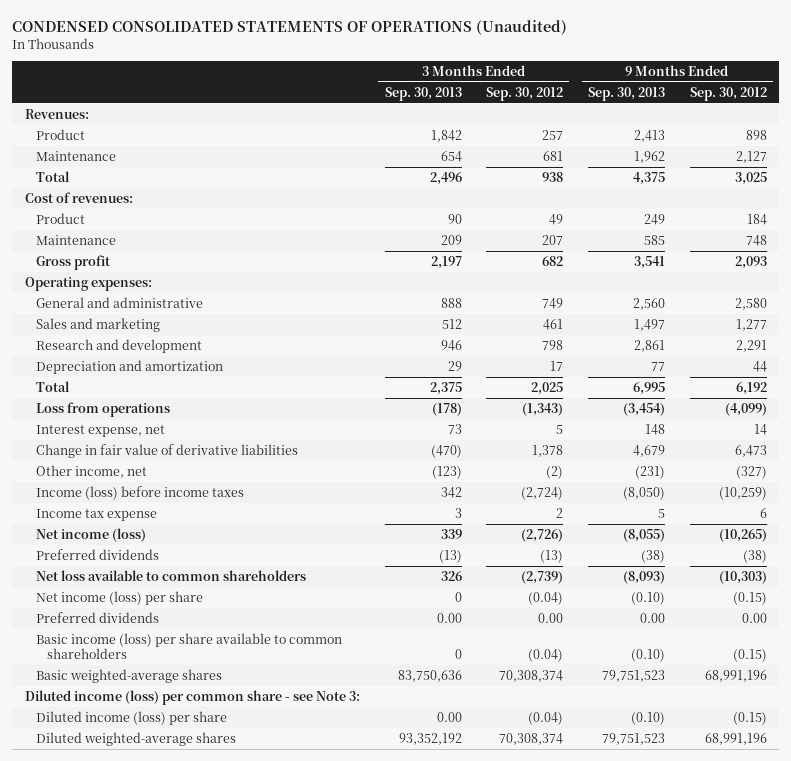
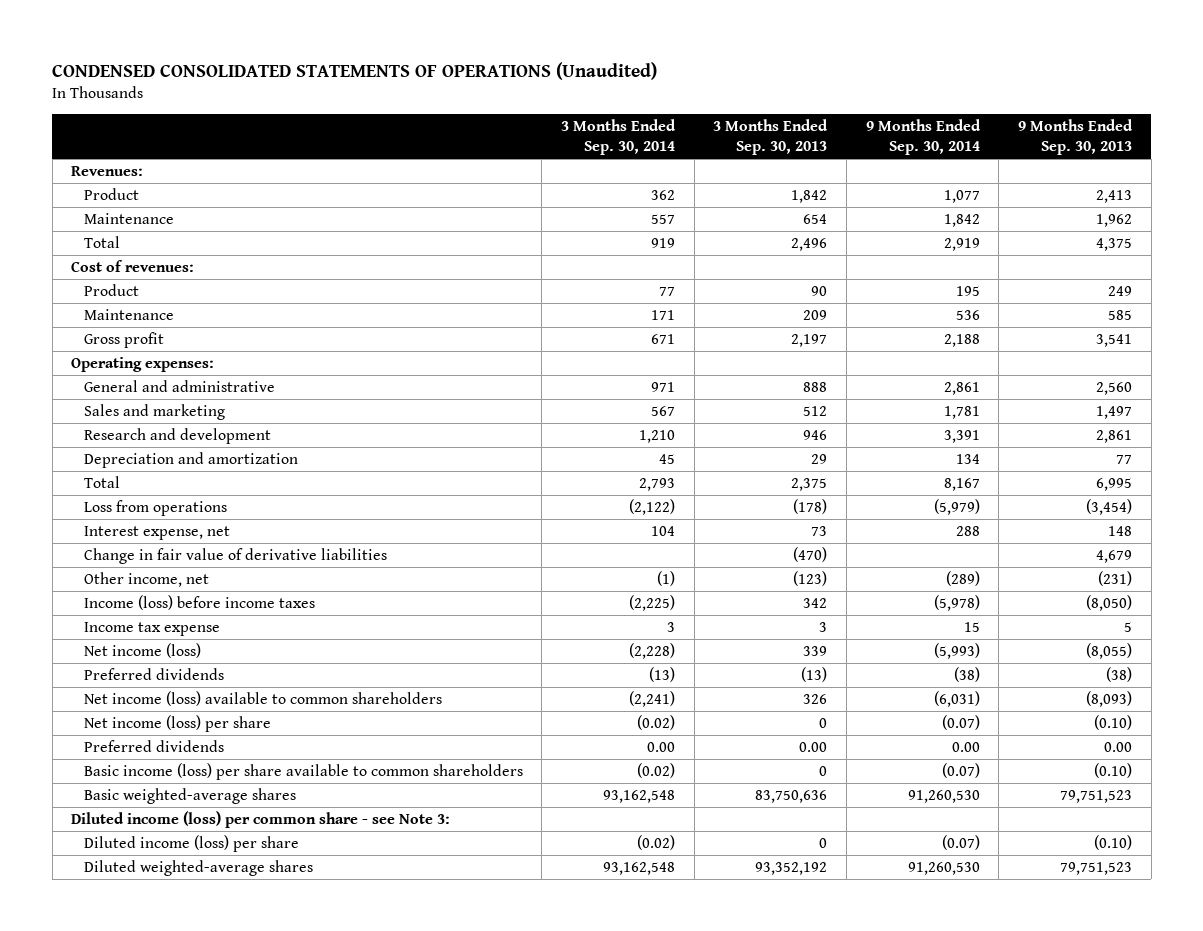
- | 3 Months Ended Sep. 30, 2013 | 3 Months Ended Sep. 30, 2012 | 9 Months Ended Sep. 30, 2013 | 9 Months Ended Sep. 30, 2012
+ | 3 Months Ended Sep. 30, 2014 | 3 Months Ended Sep. 30, 2013 | 9 Months Ended Sep. 30, 2014 | 9 Months Ended Sep. 30, 2013
- Net loss available to common shareholders | 326 | (2,739) | (8,093) | (10,303)
+ Net income (loss) available to common shareholders | (2,241) | 326 | (6,031) | (8,093)
- Diluted income (loss) per share | 0.00 | (0.04) | (0.10) | (0.15)
+ Diluted income (loss) per share | (0.02) | 0 | (0.07) | (0.10)

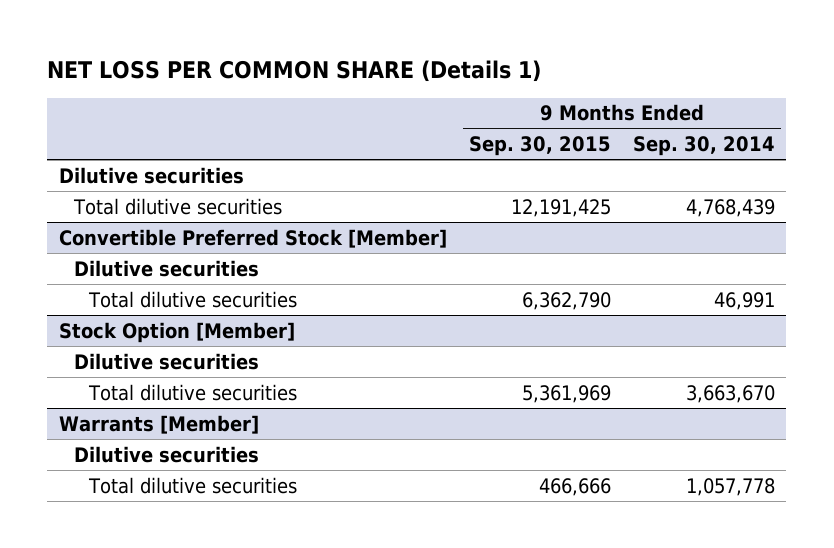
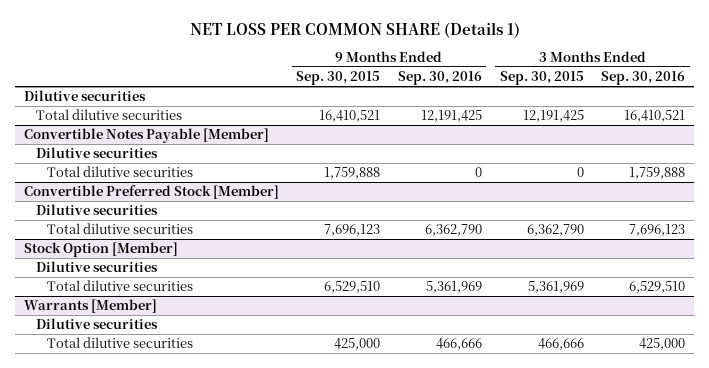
- | 9 Months Ended Sep. 30, 2015 | 9 Months Ended Sep. 30, 2014
+ | 9 Months Ended Sep. 30, 2015 | 9 Months Ended Sep. 30, 2016 | 3 Months Ended Sep. 30, 2015 | 3 Months Ended Sep. 30, 2016
- Total dilutive securities | 12,191,425 | 4,768,439
+ Total dilutive securities | 16,410,521 | 12,191,425 | 12,191,425 | 16,410,521
+ Convertible Notes Payable [Member]
+ Dilutive securities
+ Total dilutive securities | 1,759,888 | 0 | 0 | 1,759,888
@ Convertible Preferred Stock [Member]
- Total dilutive securities | 6,362,790 | 46,991
+ Total dilutive securities | 7,696,123 | 6,362,790 | 6,362,790 | 7,696,123
@ Stock Option [Member]
- Total dilutive securities | 5,361,969 | 3,663,670
+ Total dilutive securities | 6,529,510 | 5,361,969 | 5,361,969 | 6,529,510
@ Warrants [Member]
- Total dilutive securities | 466,666 | 1,057,778
+ Total dilutive securities | 425,000 | 466,666 | 466,666 | 425,000

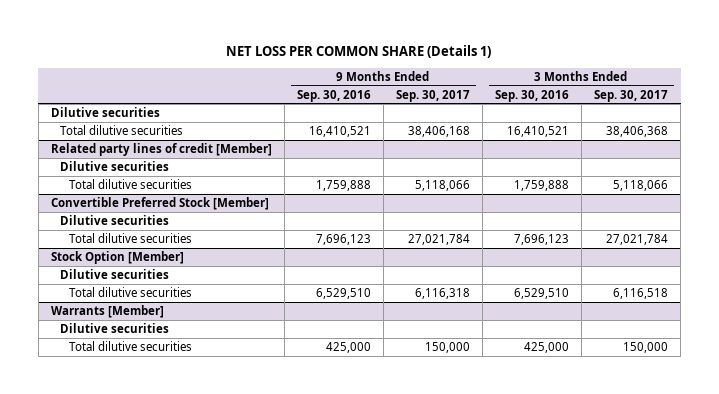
- | 9 Months Ended Sep. 30, 2015 | 9 Months Ended Sep. 30, 2016 | 3 Months Ended Sep. 30, 2015 | 3 Months Ended Sep. 30, 2016
+ | 9 Months Ended Sep. 30, 2016 | 9 Months Ended Sep. 30, 2017 | 3 Months Ended Sep. 30, 2016 | 3 Months Ended Sep. 30, 2017
- Total dilutive securities | 16,410,521 | 12,191,425 | 12,191,425 | 16,410,521
- Convertible Notes Payable [Member]
+ Total dilutive securities | 16,410,521 | 38,406,168 | 16,410,521 | 38,406,368
+ Related party lines of credit [Member]
- Total dilutive securities | 1,759,888 | 0 | 0 | 1,759,888
+ Total dilutive securities | 1,759,888 | 5,118,066 | 1,759,888 | 5,118,066
@ Convertible Preferred Stock [Member]
- Total dilutive securities | 7,696,123 | 6,362,790 | 6,362,790 | 7,696,123
+ Total dilutive securities | 7,696,123 | 27,021,784 | 7,696,123 | 27,021,784
@ Stock Option [Member]
- Total dilutive securities | 6,529,510 | 5,361,969 | 5,361,969 | 6,529,510
+ Total dilutive securities | 6,529,510 | 6,116,318 | 6,529,510 | 6,116,518
@ Warrants [Member]
- Total dilutive securities | 425,000 | 466,666 | 466,666 | 425,000
+ Total dilutive securities | 425,000 | 150,000 | 425,000 | 150,000

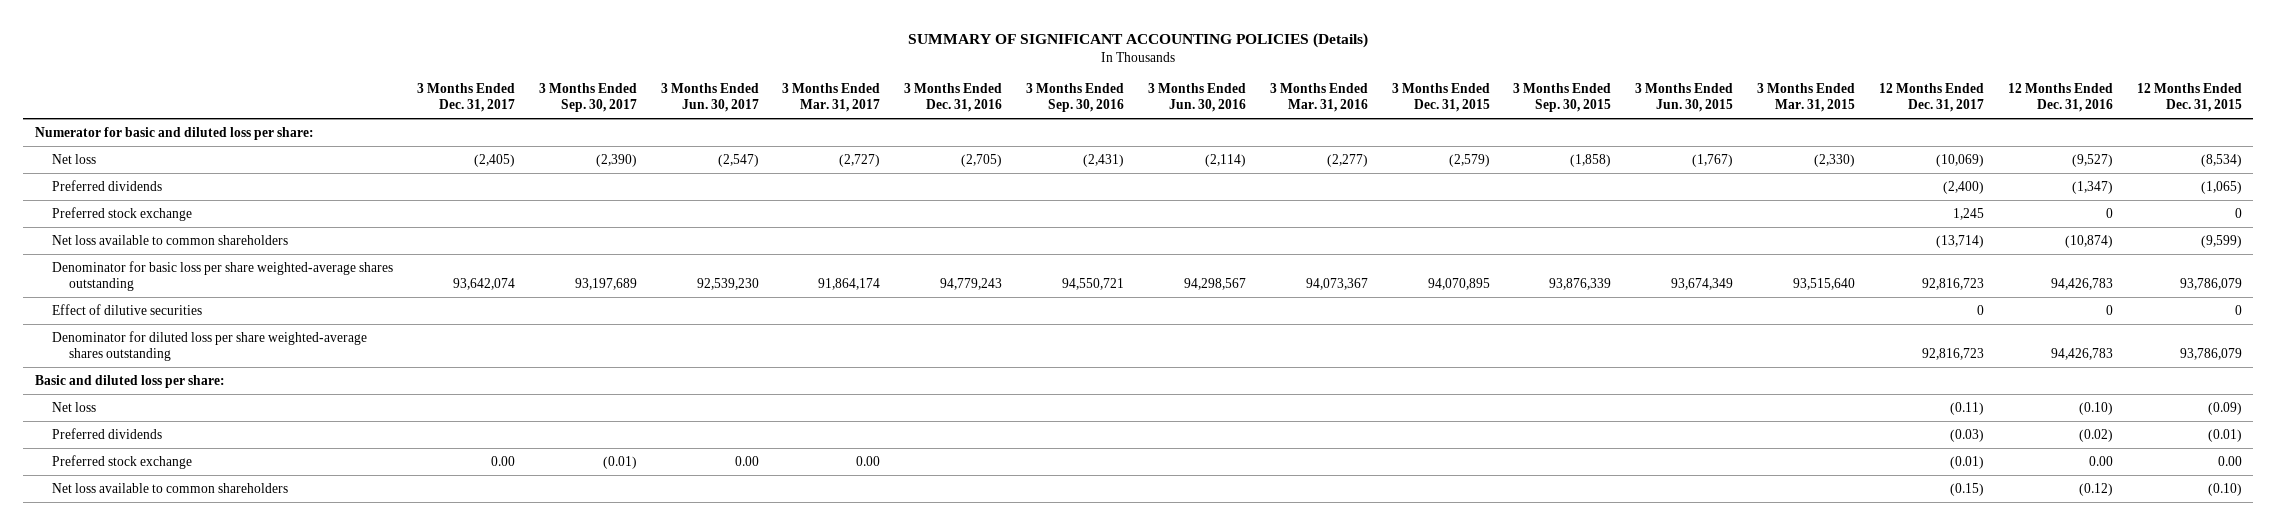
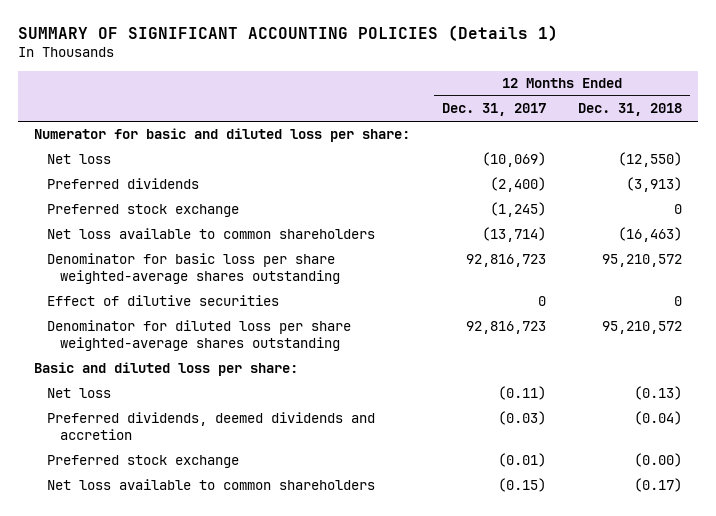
- SUMMARY OF SIGNIFICANT ACCOUNTING POLICIES (Details)
+ SUMMARY OF SIGNIFICANT ACCOUNTING POLICIES (Details 1)
- | 3 Months Ended Dec. 31, 2017 | 3 Months Ended Sep. 30, 2017 | 3 Months Ended Jun. 30, 2017 | 3 Months Ended Mar. 31, 2017 | 3 Months Ended Dec. 31, 2016 | 3 Months Ended Sep. 30, 2016 | 3 Months Ended Jun. 30, 2016 | 3 Months Ended Mar. 31, 2016 | 3 Months Ended Dec. 31, 2015 | 3 Months Ended Sep. 30, 2015 | 3 Months Ended Jun. 30, 2015 | 3 Months Ended Mar. 31, 2015 | 12 Months Ended Dec. 31, 2017 | 12 Months Ended Dec. 31, 2016 | 12 Months Ended Dec. 31, 2015
+ | 12 Months Ended Dec. 31, 2017 | 12 Months Ended Dec. 31, 2018
- Preferred stock exchange | | | | | | | | | | | | | 1,245 | 0 | 0
+ Preferred stock exchange | (1,245) | 0
- Preferred dividends | | | | | | | | | | | | | (0.03) | (0.02) | (0.01)
+ Preferred dividends, deemed dividends and accretion | (0.03) | (0.04)

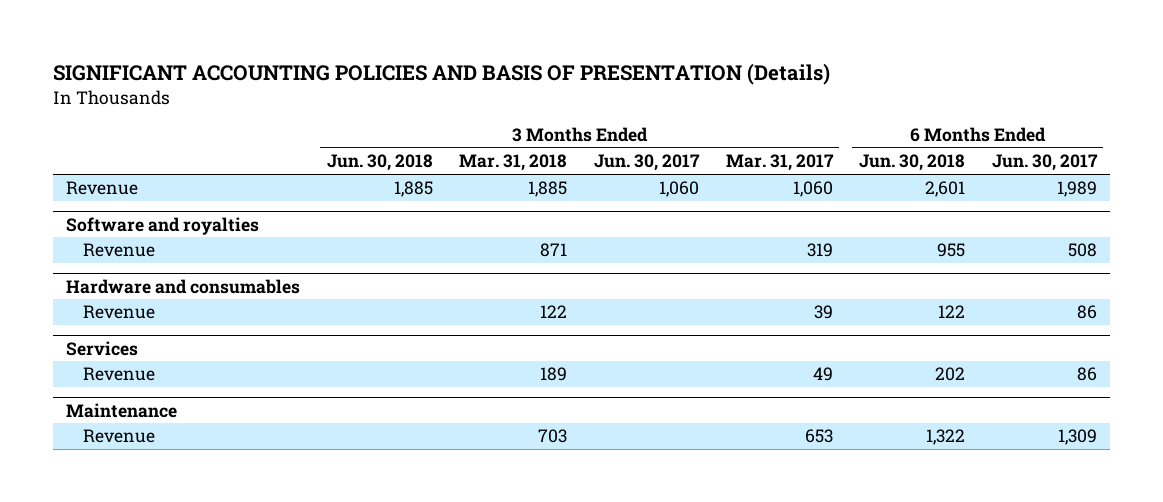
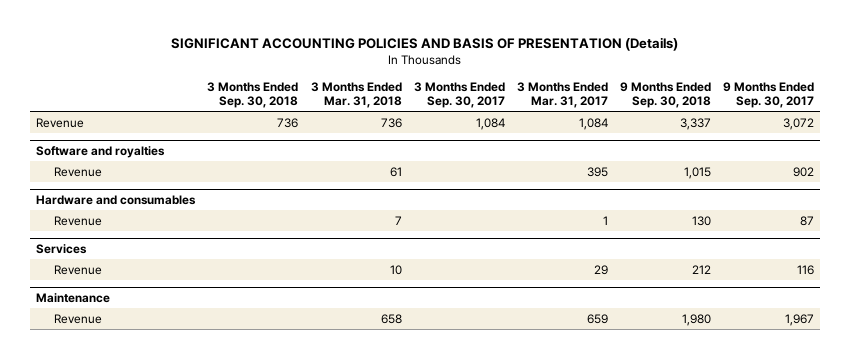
- | 3 Months Ended Jun. 30, 2018 | 3 Months Ended Mar. 31, 2018 | 3 Months Ended Jun. 30, 2017 | 3 Months Ended Mar. 31, 2017 | 6 Months Ended Jun. 30, 2018 | 6 Months Ended Jun. 30, 2017
+ | 3 Months Ended Sep. 30, 2018 | 3 Months Ended Mar. 31, 2018 | 3 Months Ended Sep. 30, 2017 | 3 Months Ended Mar. 31, 2017 | 9 Months Ended Sep. 30, 2018 | 9 Months Ended Sep. 30, 2017
- Revenue | 1,885 | 1,885 | 1,060 | 1,060 | 2,601 | 1,989
+ Revenue | 736 | 736 | 1,084 | 1,084 | 3,337 | 3,072
@ Software and royalties
- Revenue | | 871 | | 319 | 955 | 508
+ Revenue | | 61 | | 395 | 1,015 | 902
@ Hardware and consumables
- Revenue | | 122 | | 39 | 122 | 86
+ Revenue | | 7 | | 1 | 130 | 87
@ Services
- Revenue | | 189 | | 49 | 202 | 86
+ Revenue | | 10 | | 29 | 212 | 116
@ Maintenance
- Revenue | | 703 | | 653 | 1,322 | 1,309
+ Revenue | | 658 | | 659 | 1,980 | 1,967

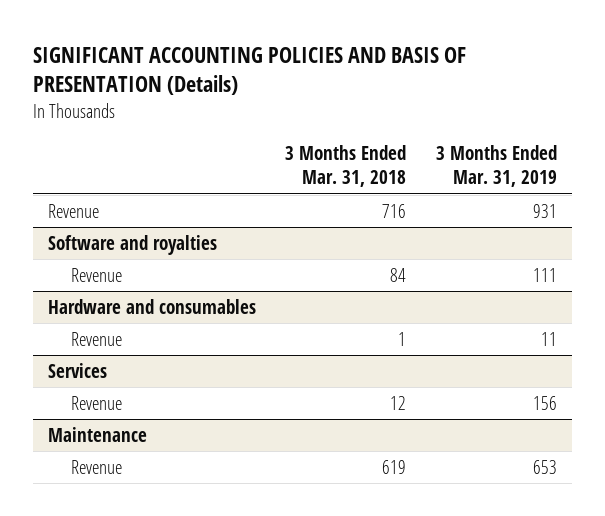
- | 3 Months Ended Sep. 30, 2018 | 3 Months Ended Mar. 31, 2018 | 3 Months Ended Sep. 30, 2017 | 3 Months Ended Mar. 31, 2017 | 9 Months Ended Sep. 30, 2018 | 9 Months Ended Sep. 30, 2017
+ | 3 Months Ended Mar. 31, 2018 | 3 Months Ended Mar. 31, 2019
- Revenue | 736 | 736 | 1,084 | 1,084 | 3,337 | 3,072
+ Revenue | 716 | 931
@ Software and royalties
- Revenue | | 61 | | 395 | 1,015 | 902
+ Revenue | 84 | 111
@ Hardware and consumables
- Revenue | | 7 | | 1 | 130 | 87
+ Revenue | 1 | 11
@ Services
- Revenue | | 10 | | 29 | 212 | 116
+ Revenue | 12 | 156
@ Maintenance
- Revenue | | 658 | | 659 | 1,980 | 1,967
+ Revenue | 619 | 653

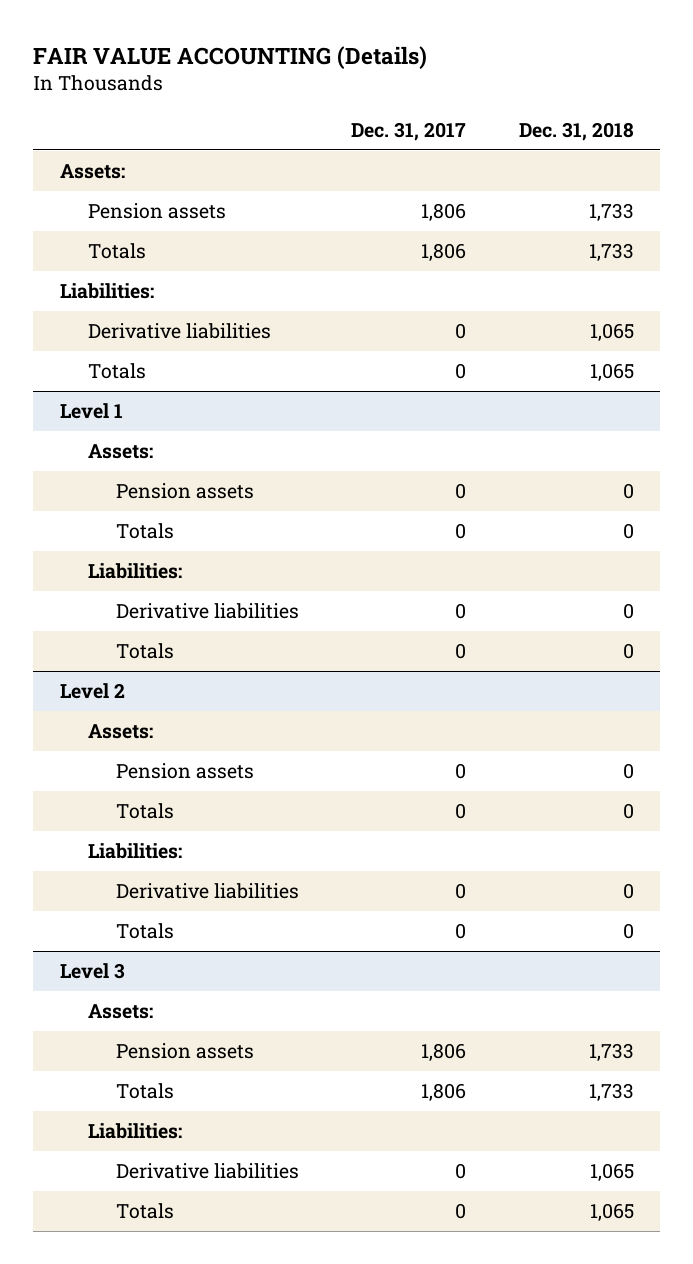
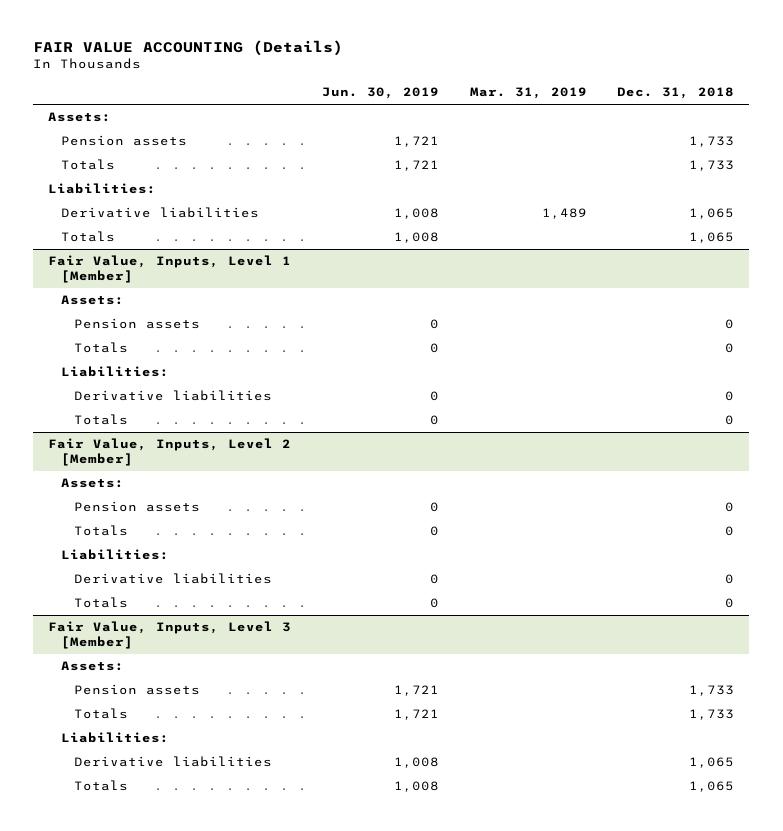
- | Dec. 31, 2017 | Dec. 31, 2018
+ | Jun. 30, 2019 | Mar. 31, 2019 | Dec. 31, 2018
- Level 1
+ Fair Value, Inputs, Level 1 [Member]
- Level 2
+ Fair Value, Inputs, Level 2 [Member]
- Level 3
+ Fair Value, Inputs, Level 3 [Member]

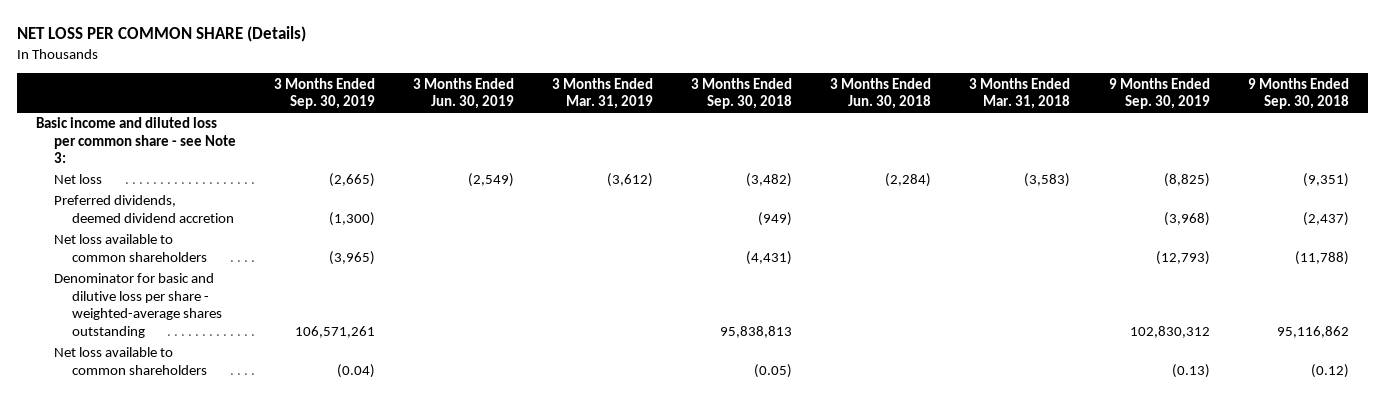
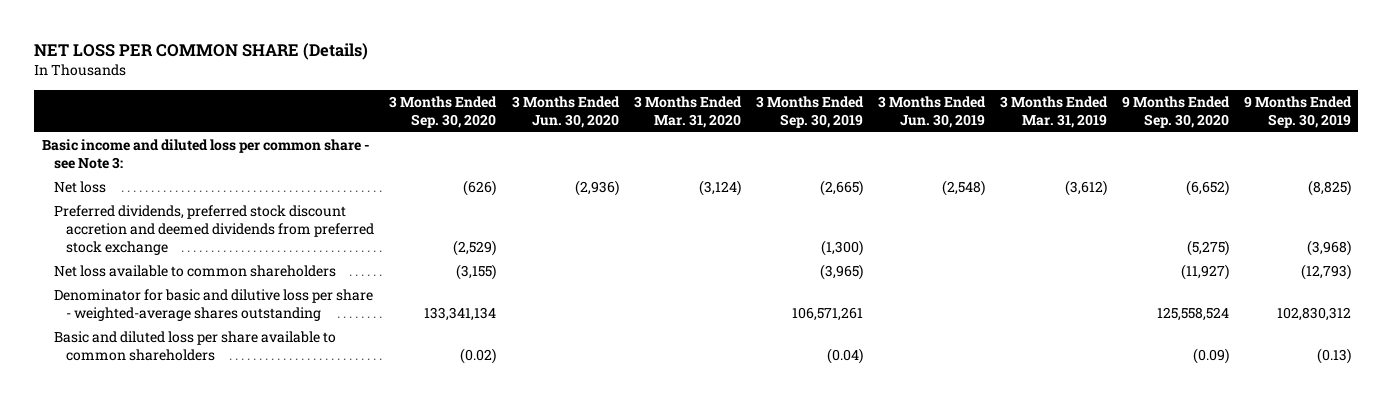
- | 3 Months Ended Sep. 30, 2019 | 3 Months Ended Jun. 30, 2019 | 3 Months Ended Mar. 31, 2019 | 3 Months Ended Sep. 30, 2018 | 3 Months Ended Jun. 30, 2018 | 3 Months Ended Mar. 31, 2018 | 9 Months Ended Sep. 30, 2019 | 9 Months Ended Sep. 30, 2018
+ | 3 Months Ended Sep. 30, 2020 | 3 Months Ended Jun. 30, 2020 | 3 Months Ended Mar. 31, 2020 | 3 Months Ended Sep. 30, 2019 | 3 Months Ended Jun. 30, 2019 | 3 Months Ended Mar. 31, 2019 | 9 Months Ended Sep. 30, 2020 | 9 Months Ended Sep. 30, 2019
- Net loss | (2,665) | (2,549) | (3,612) | (3,482) | (2,284) | (3,583) | (8,825) | (9,351)
- Preferred dividends, deemed dividend accretion | (1,300) | | | (949) | | | (3,968) | (2,437)
+ Net loss | (626) | (2,936) | (3,124) | (2,665) | (2,548) | (3,612) | (6,652) | (8,825)
+ Preferred dividends, preferred stock discount accretion and deemed dividends from preferred stock exchange | (2,529) | | | (1,300) | | | (5,275) | (3,968)
- Net loss available to common shareholders | (0.04) | | | (0.05) | | | (0.13) | (0.12)
+ Basic and diluted loss per share available to common shareholders | (0.02) | | | (0.04) | | | (0.09) | (0.13)

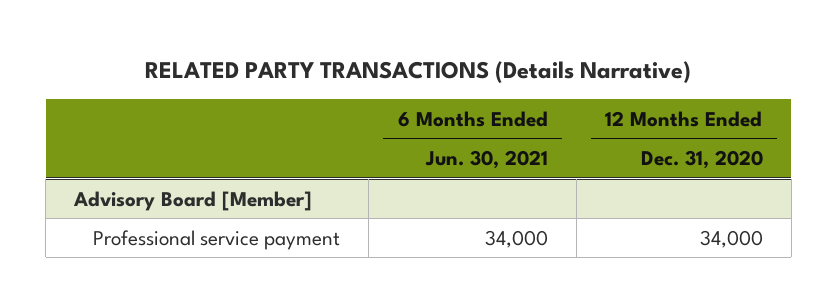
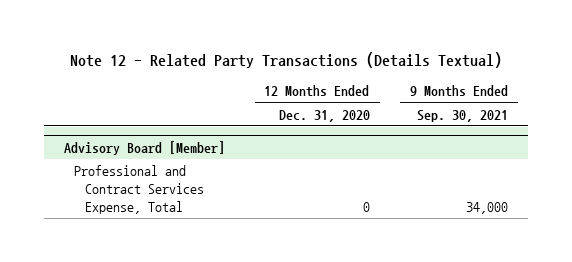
- RELATED PARTY TRANSACTIONS (Details Narrative)
+ Note 12 - Related Party Transactions (Details Textual)
- | 6 Months Ended Jun. 30, 2021 | 12 Months Ended Dec. 31, 2020
+ | 12 Months Ended Dec. 31, 2020 | 9 Months Ended Sep. 30, 2021
@ Advisory Board [Member]
- Professional service payment | 34,000 | 34,000
+ Professional and Contract Services Expense, Total | 0 | 34,000

